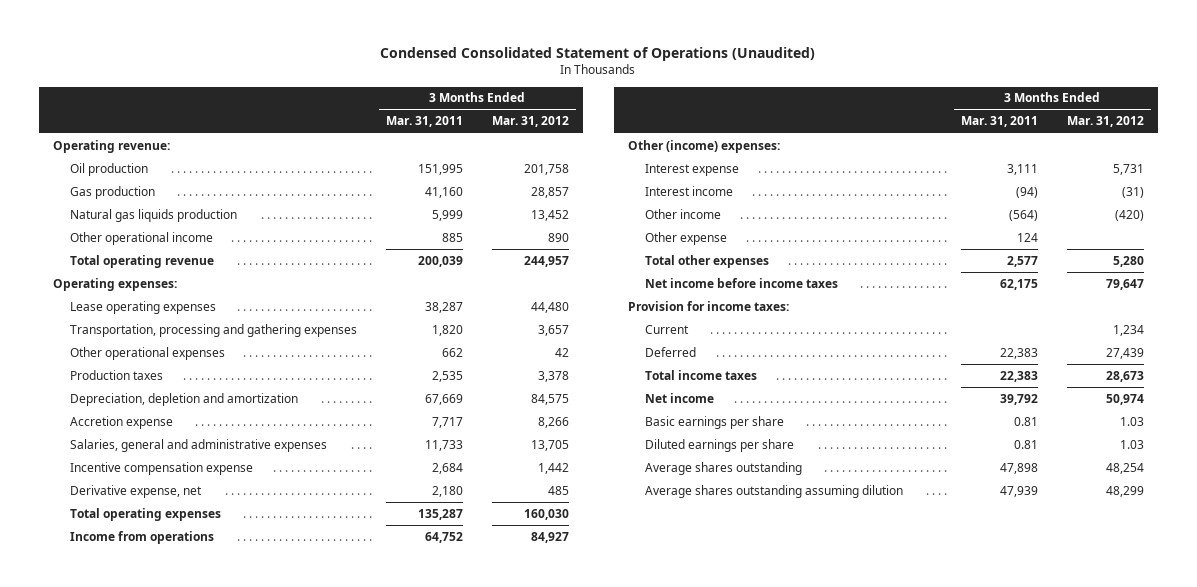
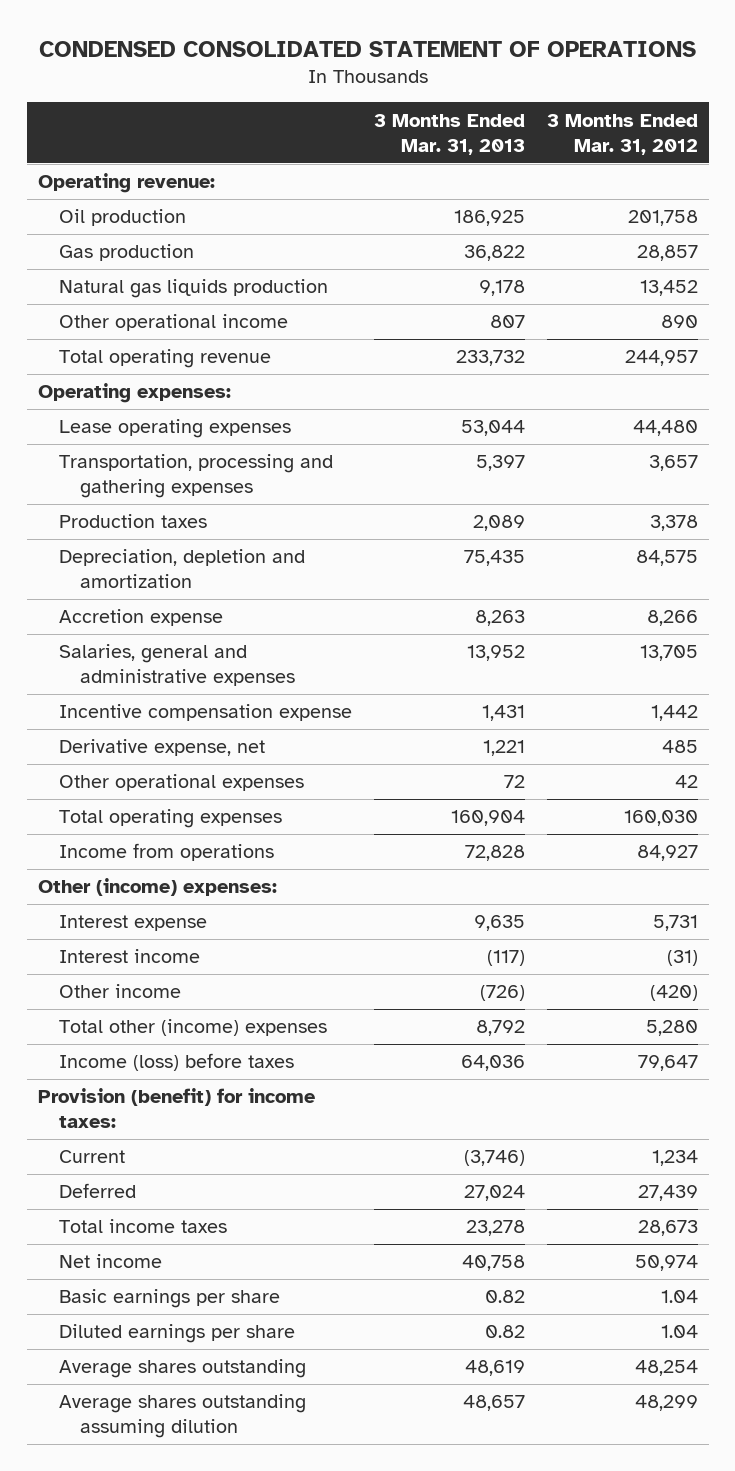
- Condensed Consolidated Statement of Operations (Unaudited)
+ CONDENSED CONSOLIDATED STATEMENT OF OPERATIONS
- | 3 Months Ended Mar. 31, 2011 | 3 Months Ended Mar. 31, 2012
+ | 3 Months Ended Mar. 31, 2013 | 3 Months Ended Mar. 31, 2012
moved down: Other operational expenses | 72 | 42
- Other expense | 124 |
- Total other expenses | 2,577 | 5,280
- Net income before income taxes | 62,175 | 79,647
- Provision for income taxes:
+ Total other (income) expenses | 8,792 | 5,280
+ Income (loss) before taxes | 64,036 | 79,647
+ Provision (benefit) for income taxes:
- Basic earnings per share | 0.81 | 1.03
- Diluted earnings per share | 0.81 | 1.03
+ Basic earnings per share | 0.82 | 1.04
+ Diluted earnings per share | 0.82 | 1.04

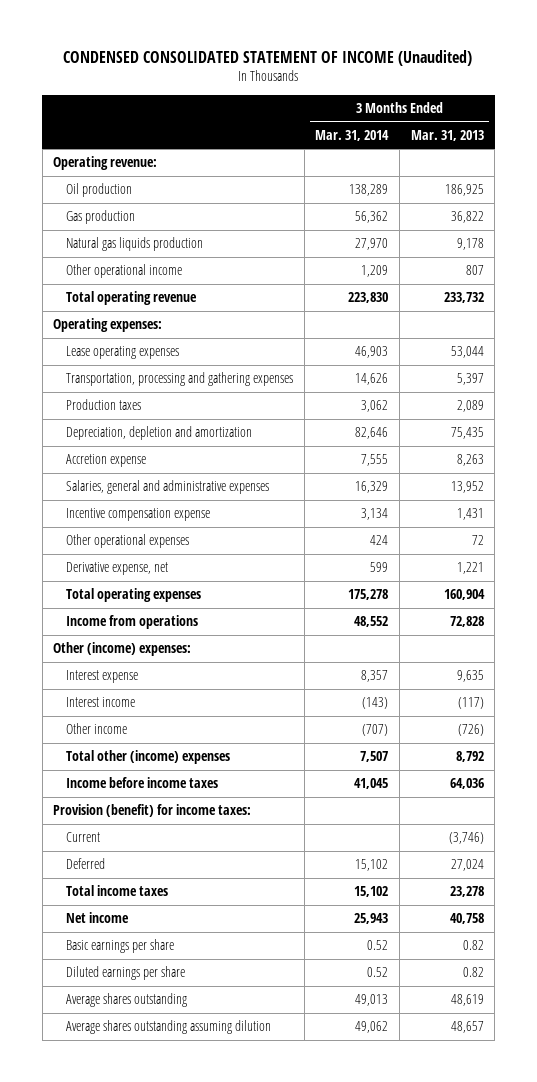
- CONDENSED CONSOLIDATED STATEMENT OF OPERATIONS
+ CONDENSED CONSOLIDATED STATEMENT OF INCOME (Unaudited)
- | 3 Months Ended Mar. 31, 2013 | 3 Months Ended Mar. 31, 2012
+ | 3 Months Ended Mar. 31, 2014 | 3 Months Ended Mar. 31, 2013
moved down: Derivative expense, net | 599 | 1,221
- Income (loss) before taxes | 64,036 | 79,647
+ Income before income taxes | 41,045 | 64,036

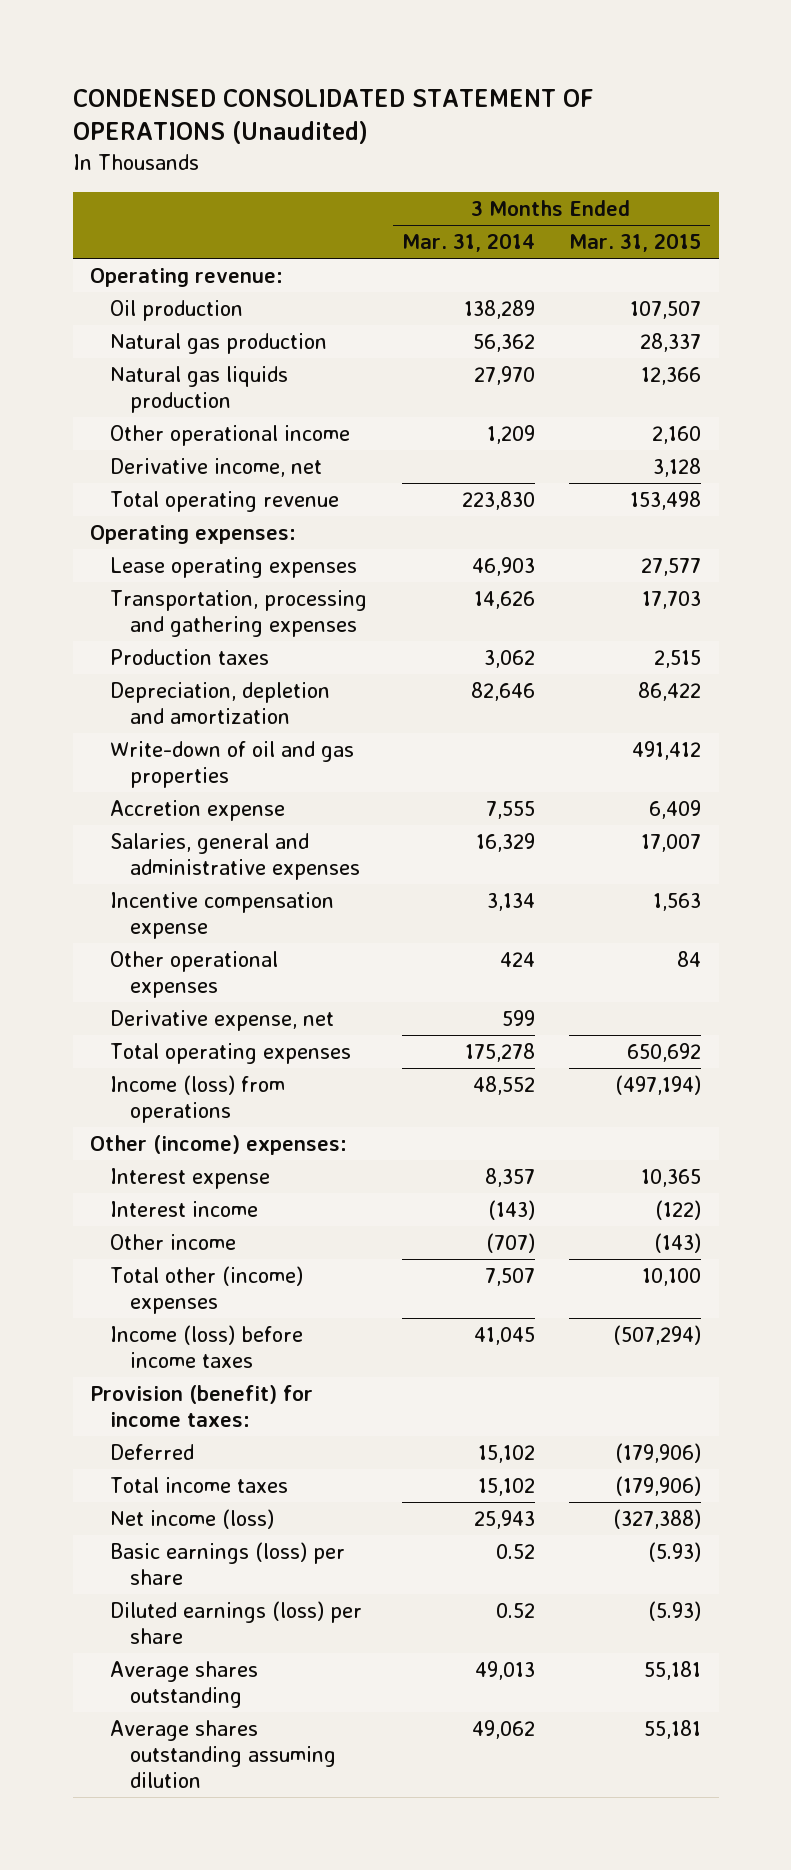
- CONDENSED CONSOLIDATED STATEMENT OF INCOME (Unaudited)
+ CONDENSED CONSOLIDATED STATEMENT OF OPERATIONS (Unaudited)
- | 3 Months Ended Mar. 31, 2014 | 3 Months Ended Mar. 31, 2013
+ | 3 Months Ended Mar. 31, 2014 | 3 Months Ended Mar. 31, 2015
- Gas production | 56,362 | 36,822
+ Natural gas production | 56,362 | 28,337
+ Derivative income, net | | 3,128
+ Write-down of oil and gas properties | | 491,412
- Income from operations | 48,552 | 72,828
+ Income (loss) from operations | 48,552 | (497,194)
- Income before income taxes | 41,045 | 64,036
+ Income (loss) before income taxes | 41,045 | (507,294)
- Current | | (3,746)
- Net income | 25,943 | 40,758
- Basic earnings per share | 0.52 | 0.82
- Diluted earnings per share | 0.52 | 0.82
+ Net income (loss) | 25,943 | (327,388)
+ Basic earnings (loss) per share | 0.52 | (5.93)
+ Diluted earnings (loss) per share | 0.52 | (5.93)

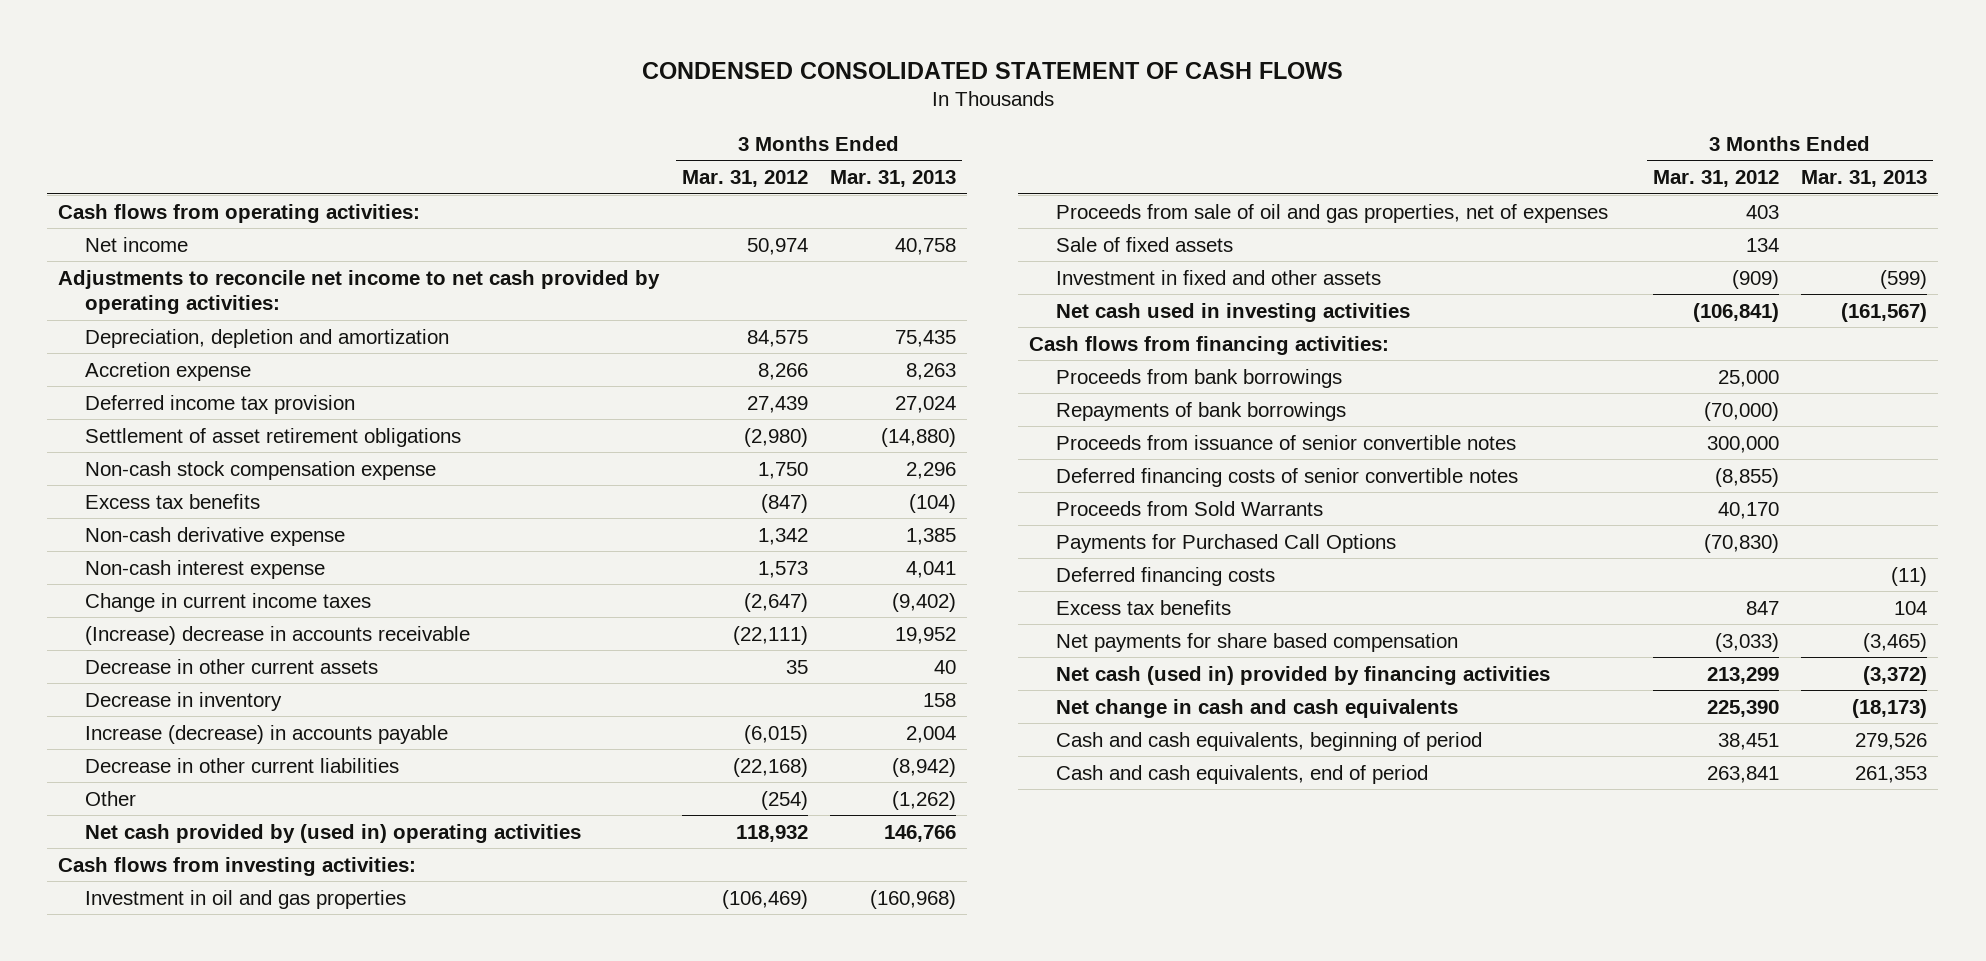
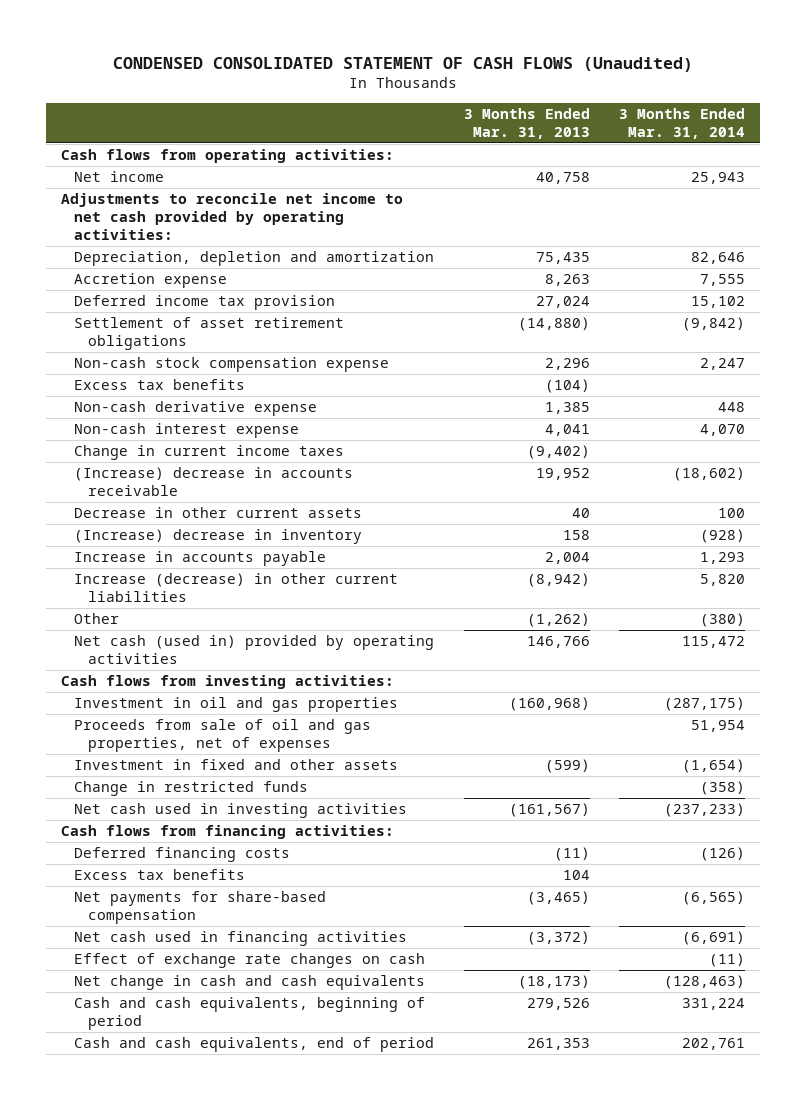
- CONDENSED CONSOLIDATED STATEMENT OF CASH FLOWS
+ CONDENSED CONSOLIDATED STATEMENT OF CASH FLOWS (Unaudited)
- | 3 Months Ended Mar. 31, 2012 | 3 Months Ended Mar. 31, 2013
+ | 3 Months Ended Mar. 31, 2013 | 3 Months Ended Mar. 31, 2014
- Decrease in inventory | | 158
- Increase (decrease) in accounts payable | (6,015) | 2,004
- Decrease in other current liabilities | (22,168) | (8,942)
+ (Increase) decrease in inventory | 158 | (928)
+ Increase in accounts payable | 2,004 | 1,293
+ Increase (decrease) in other current liabilities | (8,942) | 5,820
- Net cash provided by (used in) operating activities | 118,932 | 146,766
+ Net cash (used in) provided by operating activities | 146,766 | 115,472
- Sale of fixed assets | 134 |
+ Change in restricted funds | | (358)
- Proceeds from bank borrowings | 25,000 |
- Repayments of bank borrowings | (70,000) |
- Proceeds from issuance of senior convertible notes | 300,000 |
- Deferred financing costs of senior convertible notes | (8,855) |
- Proceeds from Sold Warrants | 40,170 |
- Payments for Purchased Call Options | (70,830) |
- Net payments for share based compensation | (3,033) | (3,465)
- Net cash (used in) provided by financing activities | 213,299 | (3,372)
+ Net payments for share-based compensation | (3,465) | (6,565)
+ Net cash used in financing activities | (3,372) | (6,691)
+ Effect of exchange rate changes on cash | | (11)

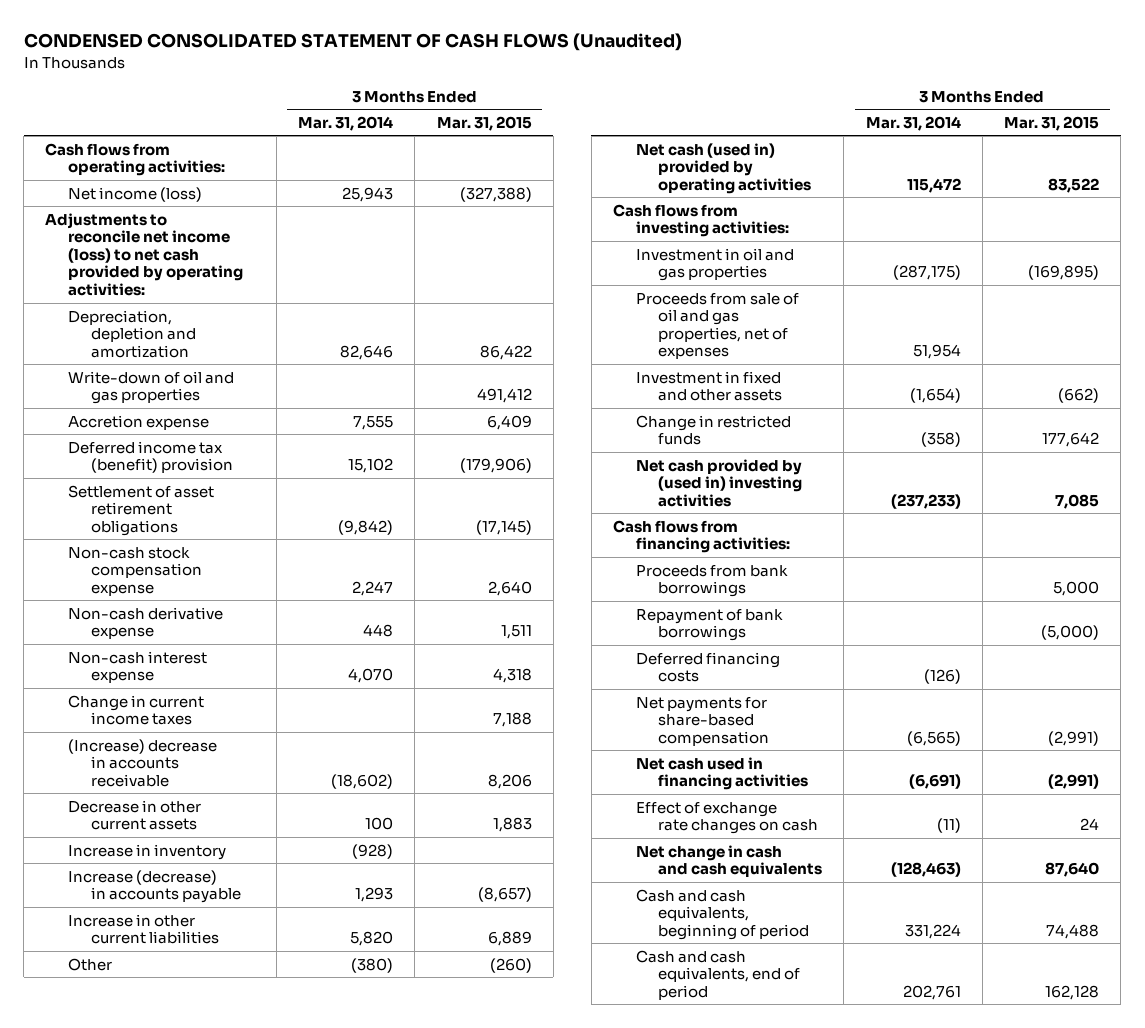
- | 3 Months Ended Mar. 31, 2013 | 3 Months Ended Mar. 31, 2014
+ | 3 Months Ended Mar. 31, 2014 | 3 Months Ended Mar. 31, 2015
- Net income | 40,758 | 25,943
- Adjustments to reconcile net income to net cash provided by operating activities:
+ Net income (loss) | 25,943 | (327,388)
+ Adjustments to reconcile net income (loss) to net cash provided by operating activities:
+ Write-down of oil and gas properties | | 491,412
- Deferred income tax provision | 27,024 | 15,102
+ Deferred income tax (benefit) provision | 15,102 | (179,906)
- Excess tax benefits | (104) |
- (Increase) decrease in inventory | 158 | (928)
- Increase in accounts payable | 2,004 | 1,293
- Increase (decrease) in other current liabilities | (8,942) | 5,820
+ Increase in inventory | (928) |
+ Increase (decrease) in accounts payable | 1,293 | (8,657)
+ Increase in other current liabilities | 5,820 | 6,889
- Net cash used in investing activities | (161,567) | (237,233)
+ Net cash provided by (used in) investing activities | (237,233) | 7,085
+ Proceeds from bank borrowings | | 5,000
+ Repayment of bank borrowings | | (5,000)
- Excess tax benefits | 104 |

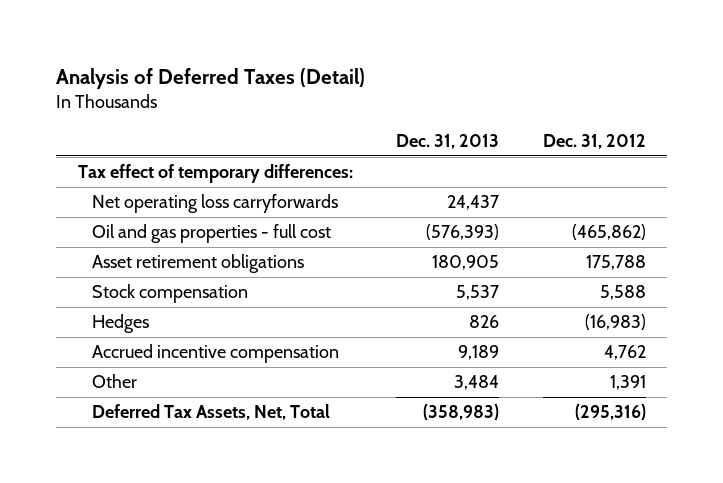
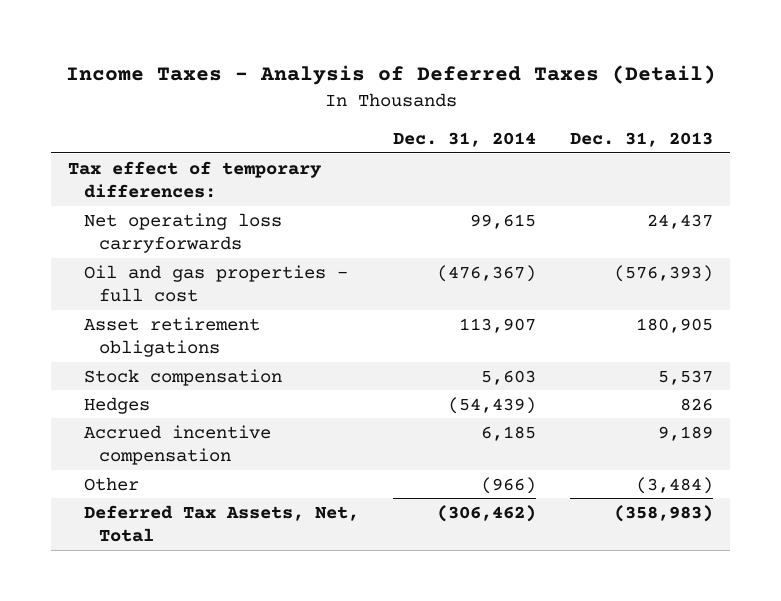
- Analysis of Deferred Taxes (Detail)
+ Income Taxes - Analysis of Deferred Taxes (Detail)
- | Dec. 31, 2013 | Dec. 31, 2012
+ | Dec. 31, 2014 | Dec. 31, 2013
- Other | 3,484 | 1,391
+ Other | (966) | (3,484)

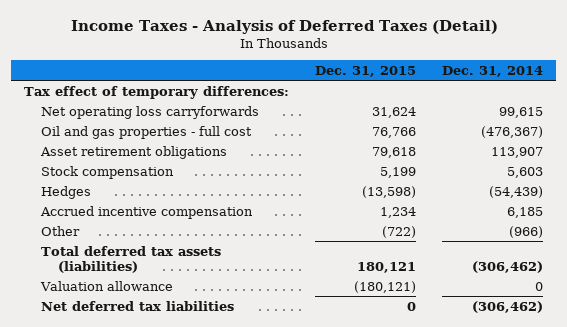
- | Dec. 31, 2014 | Dec. 31, 2013
+ | Dec. 31, 2015 | Dec. 31, 2014
- Deferred Tax Assets, Net, Total | (306,462) | (358,983)
+ Total deferred tax assets (liabilities) | 180,121 | (306,462)
+ Valuation allowance | (180,121) | 0
+ Net deferred tax liabilities | 0 | (306,462)

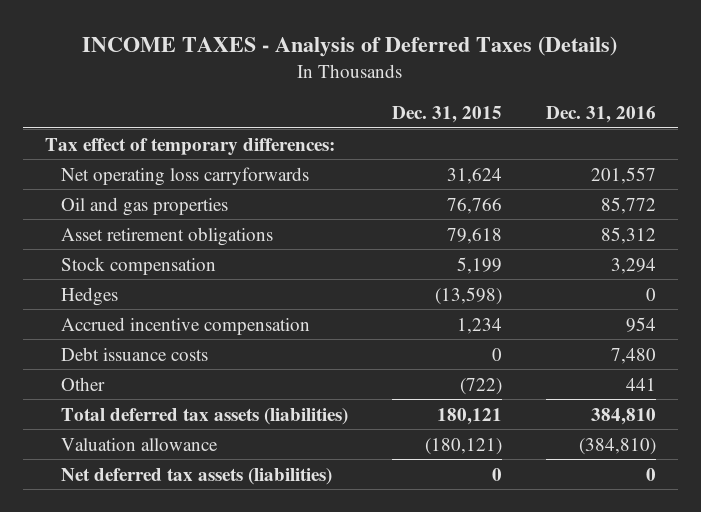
- Income Taxes - Analysis of Deferred Taxes (Detail)
+ INCOME TAXES - Analysis of Deferred Taxes (Details)
- | Dec. 31, 2015 | Dec. 31, 2014
+ | Dec. 31, 2015 | Dec. 31, 2016
- Oil and gas properties - full cost | 76,766 | (476,367)
+ Oil and gas properties | 76,766 | 85,772
+ Debt issuance costs | 0 | 7,480
- Net deferred tax liabilities | 0 | (306,462)
+ Net deferred tax assets (liabilities) | 0 | 0

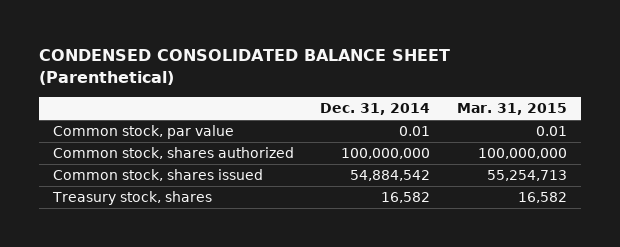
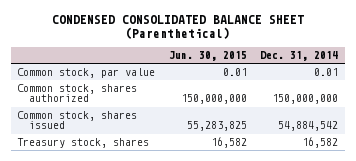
- | Dec. 31, 2014 | Mar. 31, 2015
+ | Jun. 30, 2015 | Dec. 31, 2014
- Common stock, shares authorized | 100,000,000 | 100,000,000
+ Common stock, shares authorized | 150,000,000 | 150,000,000

